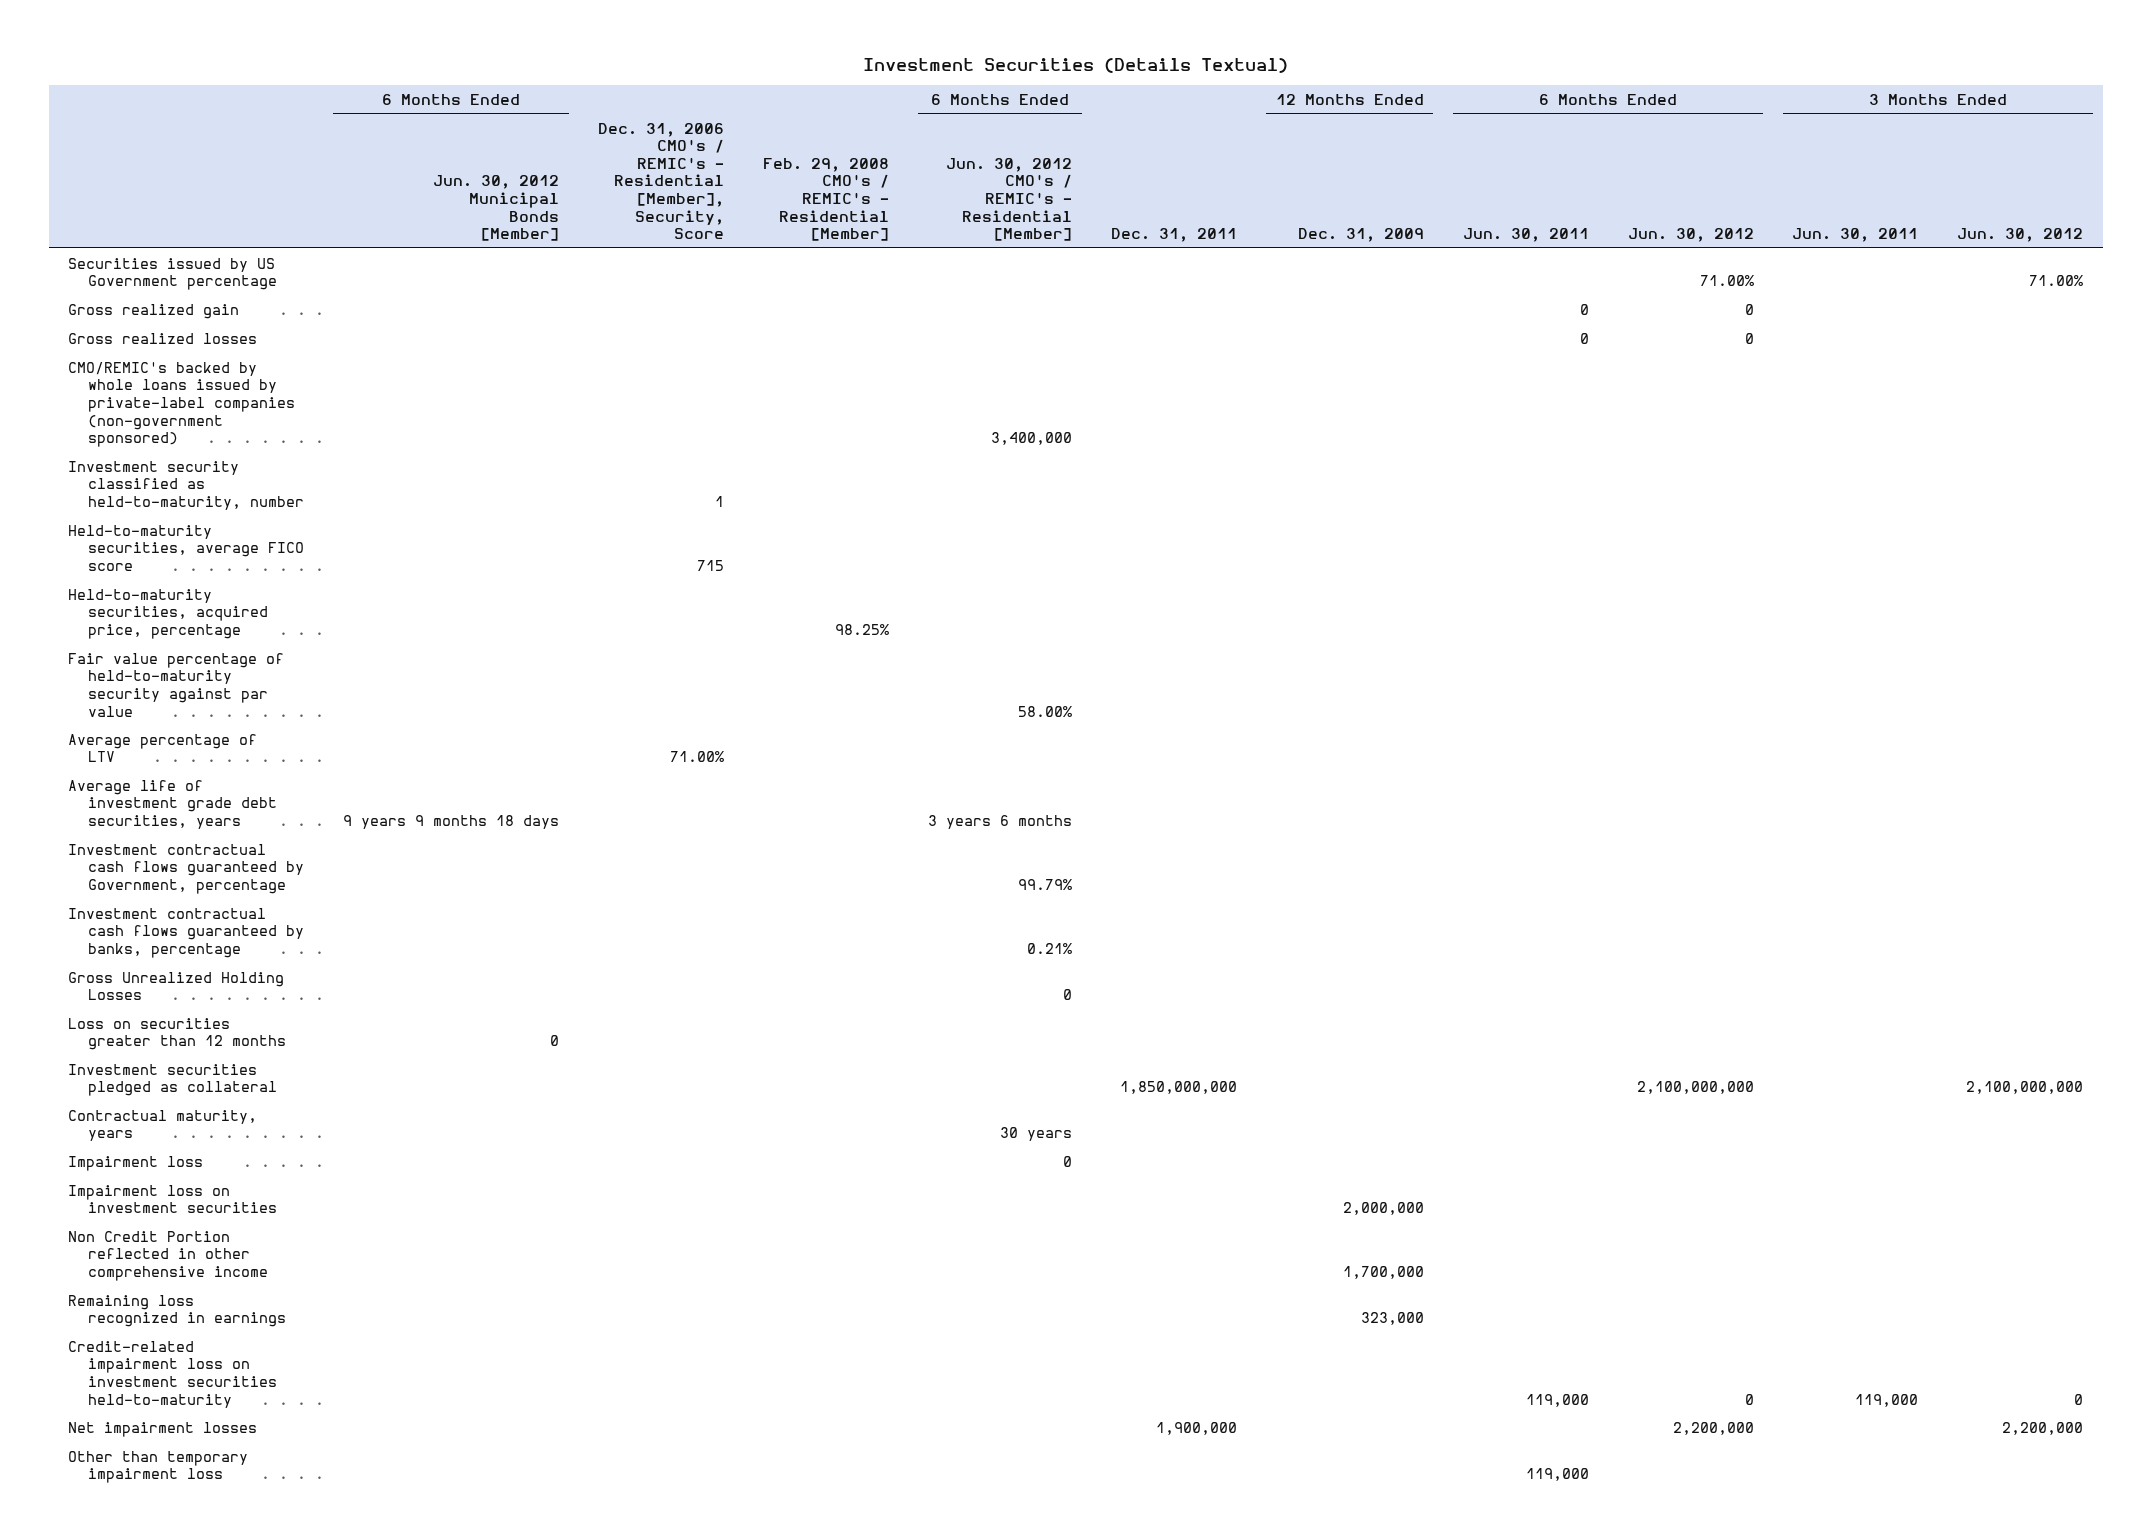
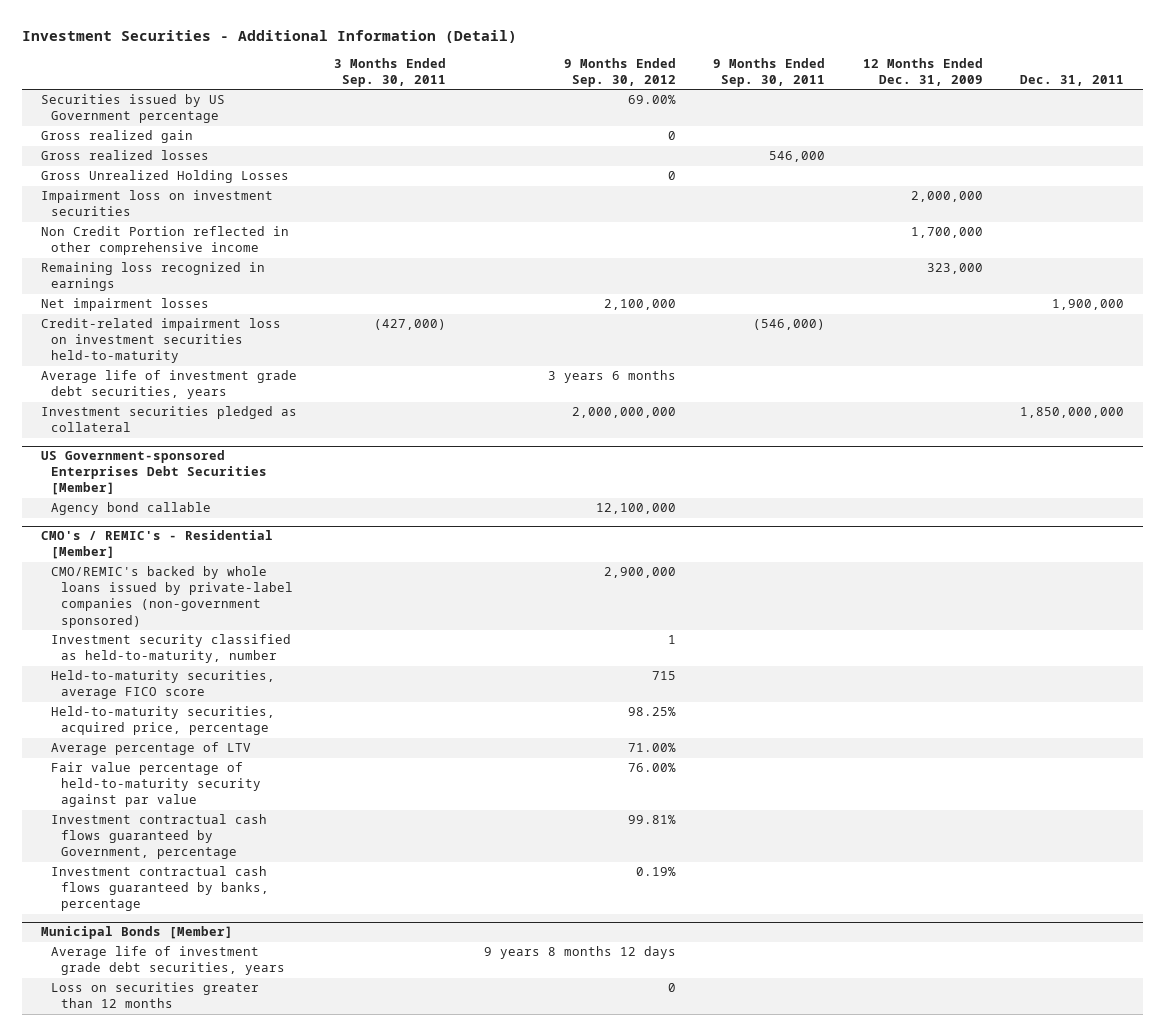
- Investment Securities (Details Textual)
+ Investment Securities - Additional Information (Detail)
- | 6 Months Ended Jun. 30, 2012 Municipal Bonds [Member] | Dec. 31, 2006 CMO's / REMIC's - Residential [Member], Security, Score | Feb. 29, 2008 CMO's / REMIC's - Residential [Member] | 6 Months Ended Jun. 30, 2012 CMO's / REMIC's - Residential [Member] | Dec. 31, 2011 | 12 Months Ended Dec. 31, 2009 | 6 Months Ended Jun. 30, 2011 | 6 Months Ended Jun. 30, 2012 | 3 Months Ended Jun. 30, 2011 | 3 Months Ended Jun. 30, 2012
+ | 3 Months Ended Sep. 30, 2011 | 9 Months Ended Sep. 30, 2012 | 9 Months Ended Sep. 30, 2011 | 12 Months Ended Dec. 31, 2009 | Dec. 31, 2011
- CMO/REMIC's backed by whole loans issued by private-label companies (non-government sponsored) | | | | 3,400,000 | | | | | |
- Investment security classified as held-to-maturity, number | | 1 | | | | | | | |
- Held-to-maturity securities, average FICO score | | 715 | | | | | | | |
- Held-to-maturity securities, acquired price, percentage | | | 98.25% | | | | | | |
- Fair value percentage of held-to-maturity security against par value | | | | 58.00% | | | | | |
- Average percentage of LTV | | 71.00% | | | | | | | |
- Investment contractual cash flows guaranteed by Government, percentage | | | | 99.79% | | | | | |
- Investment contractual cash flows guaranteed by banks, percentage | | | | 0.21% | | | | | |
- Loss on securities greater than 12 months | 0 | | | | | | | | |
- Contractual maturity, years | | | | 30 years | | | | | |
- Impairment loss | | | | 0 | | | | | |
- Other than temporary impairment loss | | | | | | | 119,000 | | |
moved down: Credit-related impairment loss on investment securities held-to-maturity | (427,000) | | (546,000) | |
moved down: Average life of investment grade debt securities, years | | 3 years 6 months | | |
moved down: Investment securities pledged as collateral | | 2,000,000,000 | | | 1,850,000,000
+ US Government-sponsored Enterprises Debt Securities [Member]
+ Agency bond callable | | 12,100,000 | | |
+ CMO's / REMIC's - Residential [Member]
+ CMO/REMIC's backed by whole loans issued by private-label companies (non-government sponsored) | | 2,900,000 | | |
+ Investment security classified as held-to-maturity, number | | 1 | | |
+ Held-to-maturity securities, average FICO score | | 715 | | |
+ Held-to-maturity securities, acquired price, percentage | | 98.25% | | |
+ Average percentage of LTV | | 71.00% | | |
+ Fair value percentage of held-to-maturity security against par value | | 76.00% | | |
+ Investment contractual cash flows guaranteed by Government, percentage | | 99.81% | | |
+ Investment contractual cash flows guaranteed by banks, percentage | | 0.19% | | |
+ Municipal Bonds [Member]
+ Average life of investment grade debt securities, years | | 9 years 8 months 12 days | | |
+ Loss on securities greater than 12 months | | 0 | | |

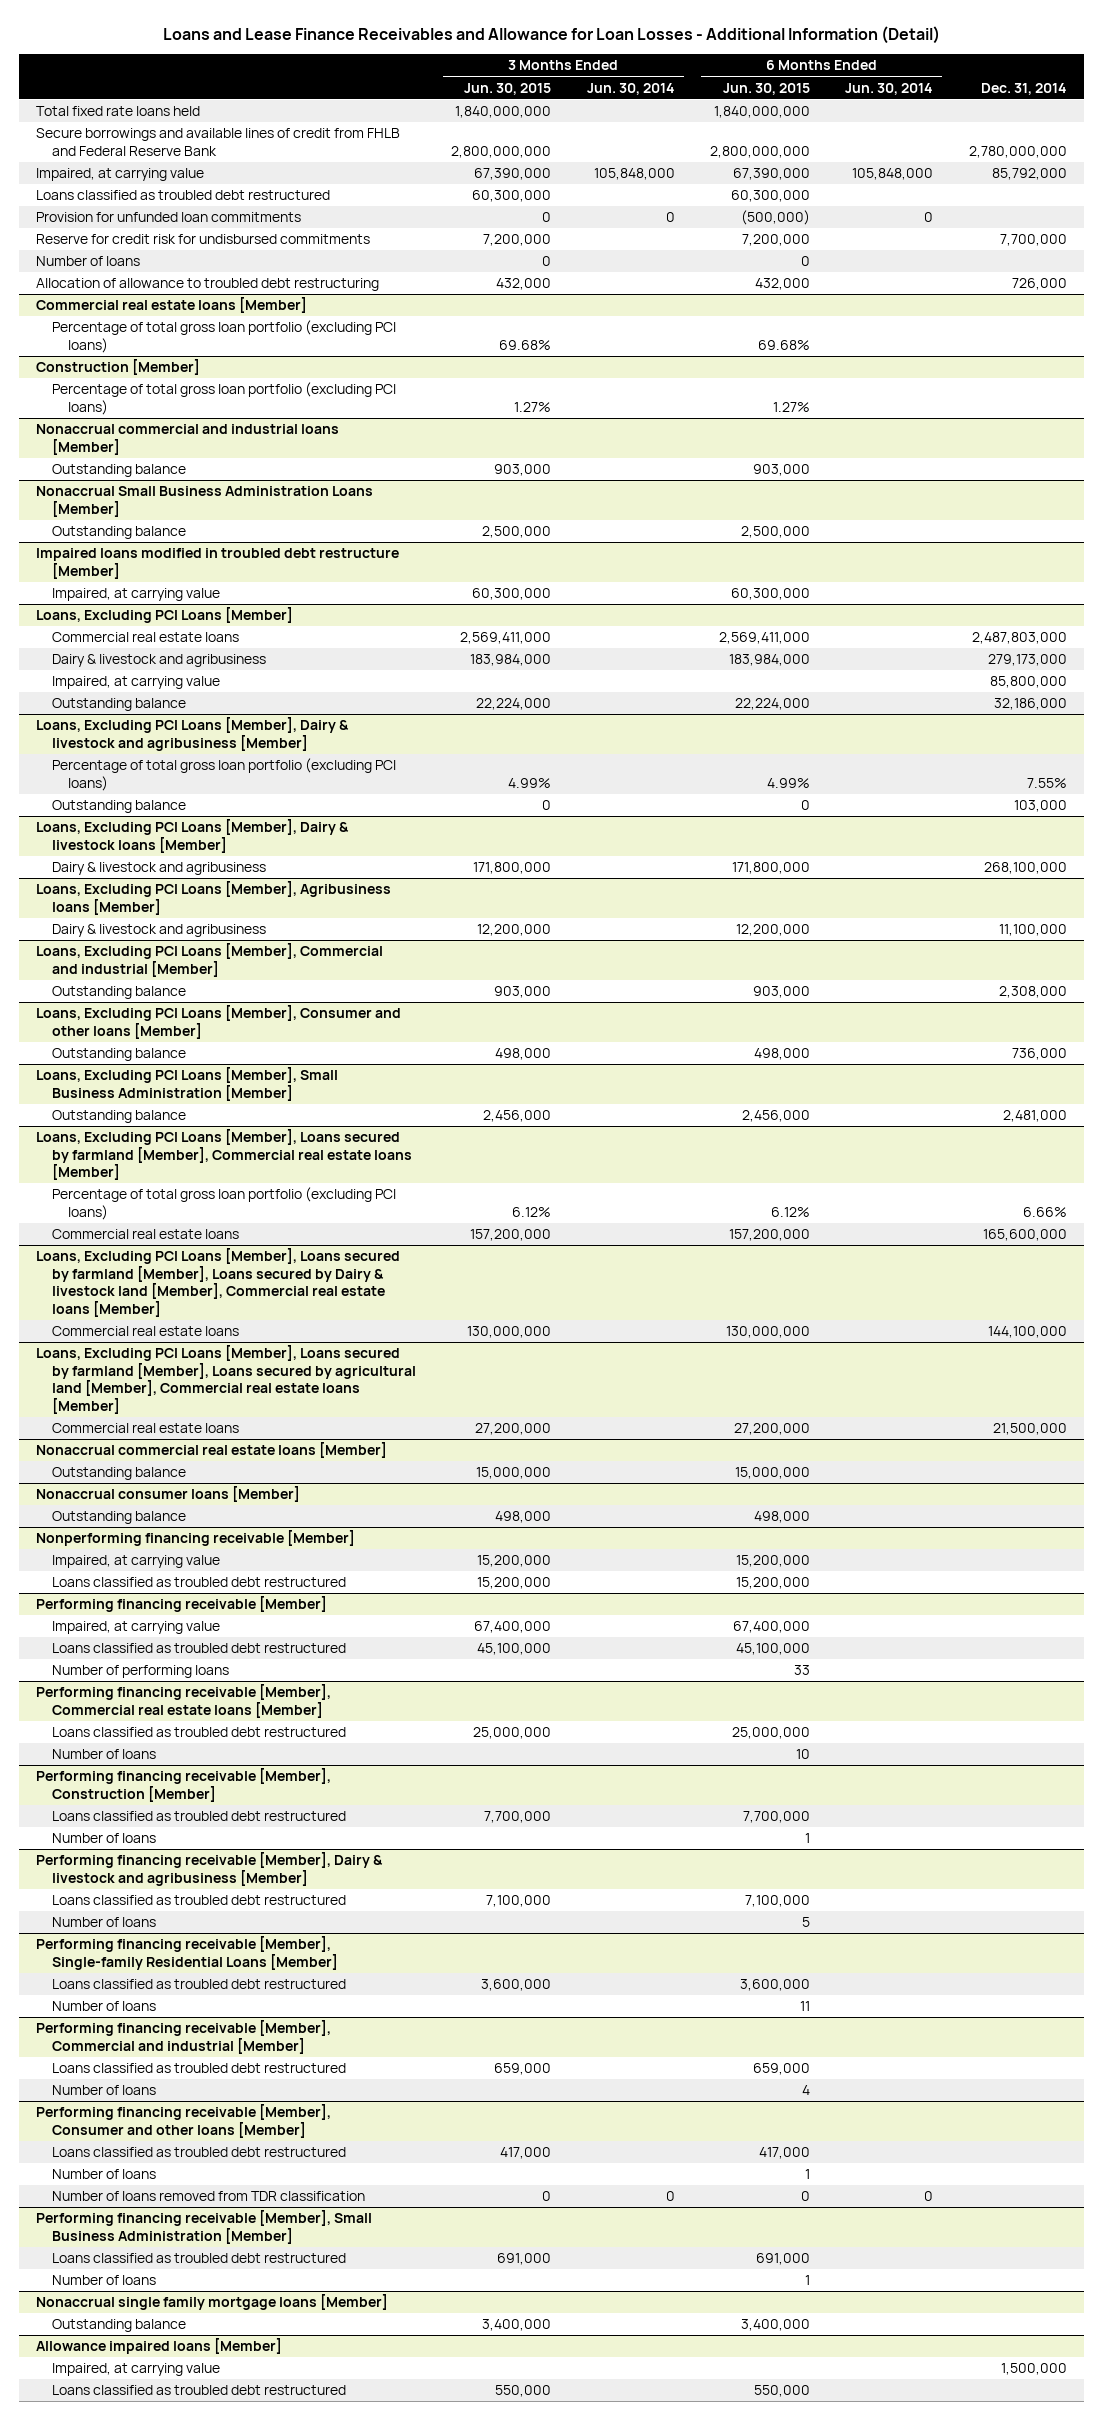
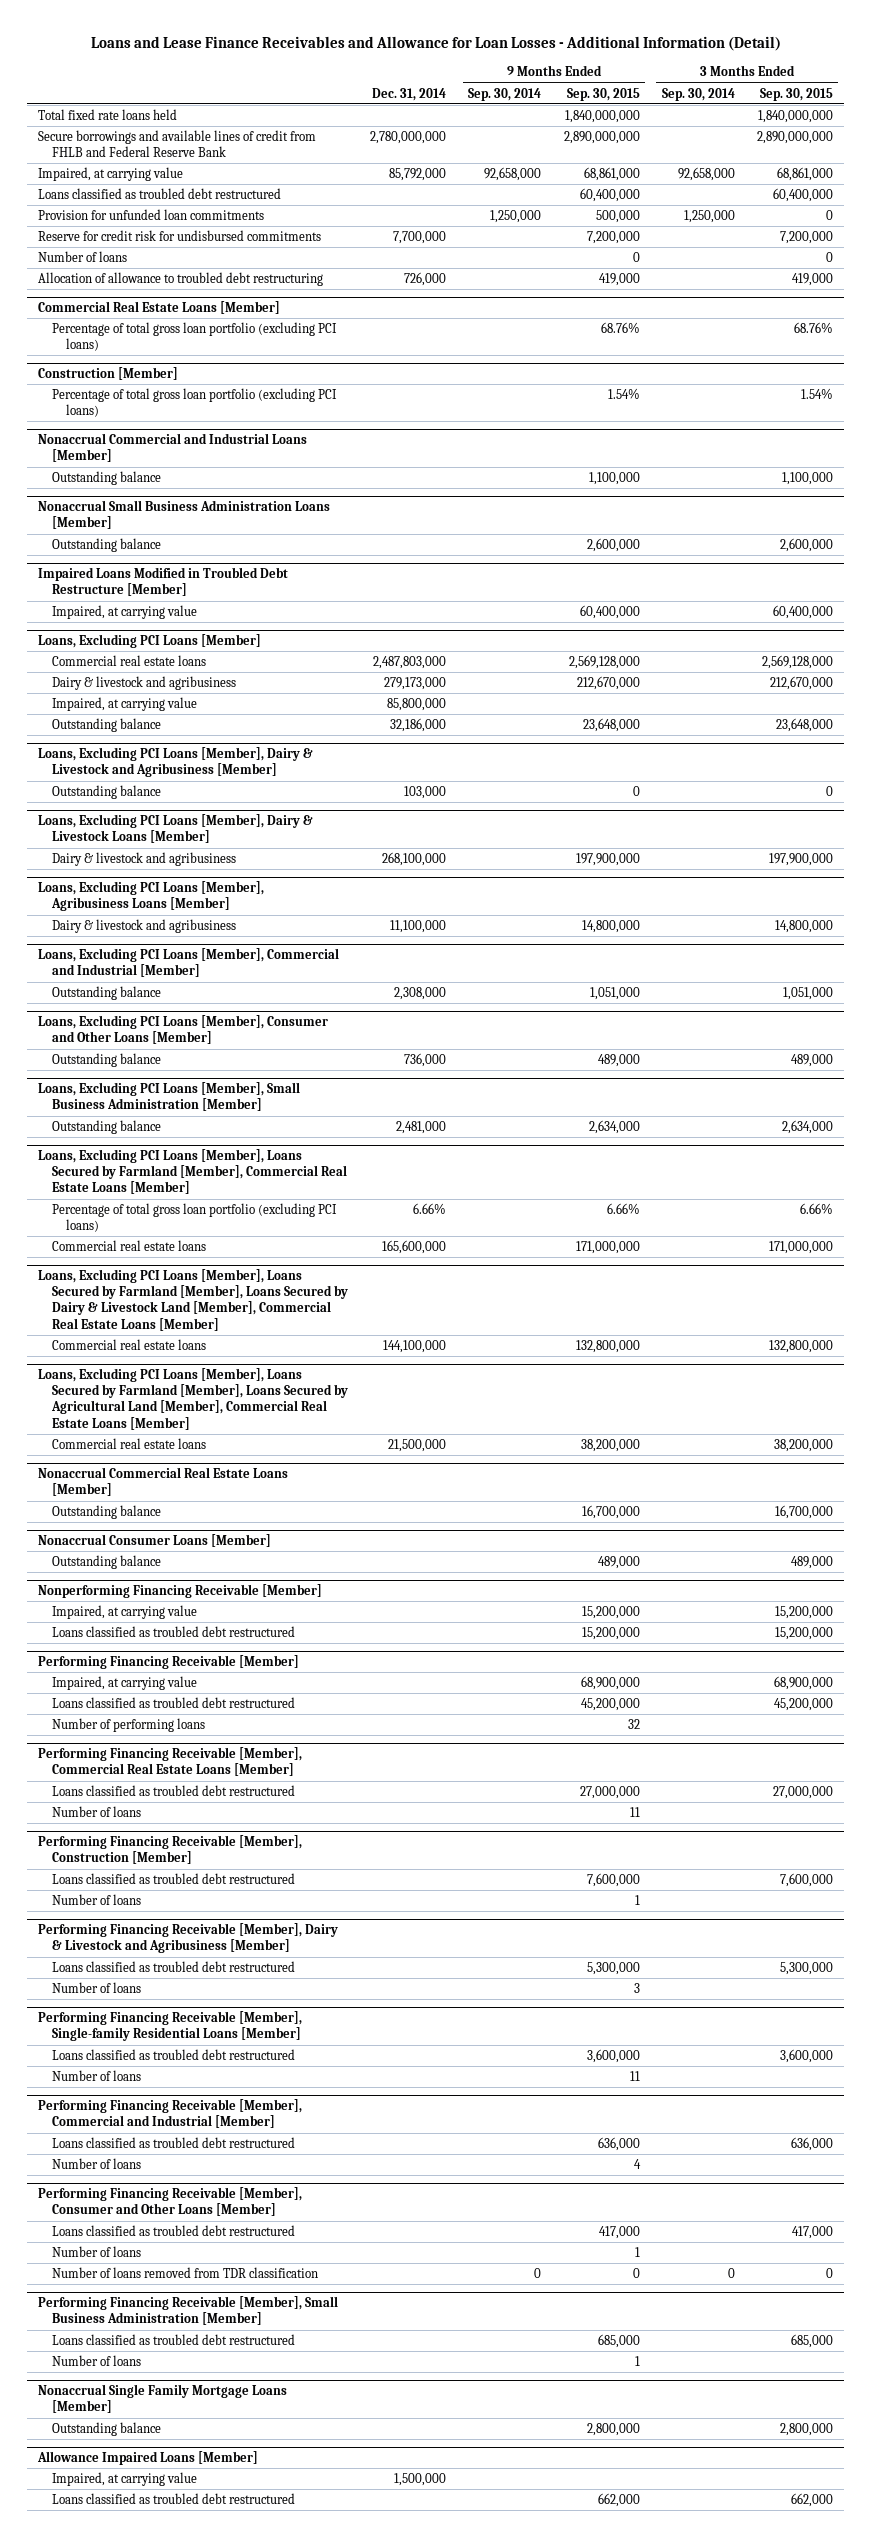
- | 3 Months Ended Jun. 30, 2015 | 3 Months Ended Jun. 30, 2014 | 6 Months Ended Jun. 30, 2015 | 6 Months Ended Jun. 30, 2014 | Dec. 31, 2014
+ | Dec. 31, 2014 | 9 Months Ended Sep. 30, 2014 | 9 Months Ended Sep. 30, 2015 | 3 Months Ended Sep. 30, 2014 | 3 Months Ended Sep. 30, 2015
- Commercial real estate loans [Member]
+ Commercial Real Estate Loans [Member]
- Nonaccrual commercial and industrial loans [Member]
+ Nonaccrual Commercial and Industrial Loans [Member]
- Impaired loans modified in troubled debt restructure [Member]
+ Impaired Loans Modified in Troubled Debt Restructure [Member]
- Loans, Excluding PCI Loans [Member], Dairy & livestock and agribusiness [Member]
- Percentage of total gross loan portfolio (excluding PCI loans) | 4.99% | | 4.99% | | 7.55%
+ Loans, Excluding PCI Loans [Member], Dairy & Livestock and Agribusiness [Member]
- Loans, Excluding PCI Loans [Member], Dairy & livestock loans [Member]
+ Loans, Excluding PCI Loans [Member], Dairy & Livestock Loans [Member]
- Loans, Excluding PCI Loans [Member], Agribusiness loans [Member]
+ Loans, Excluding PCI Loans [Member], Agribusiness Loans [Member]
- Loans, Excluding PCI Loans [Member], Commercial and industrial [Member]
+ Loans, Excluding PCI Loans [Member], Commercial and Industrial [Member]
- Loans, Excluding PCI Loans [Member], Consumer and other loans [Member]
+ Loans, Excluding PCI Loans [Member], Consumer and Other Loans [Member]
- Loans, Excluding PCI Loans [Member], Loans secured by farmland [Member], Commercial real estate loans [Member]
+ Loans, Excluding PCI Loans [Member], Loans Secured by Farmland [Member], Commercial Real Estate Loans [Member]
- Loans, Excluding PCI Loans [Member], Loans secured by farmland [Member], Loans secured by Dairy & livestock land [Member], Commercial real estate loans [Member]
+ Loans, Excluding PCI Loans [Member], Loans Secured by Farmland [Member], Loans Secured by Dairy & Livestock Land [Member], Commercial Real Estate Loans [Member]
- Loans, Excluding PCI Loans [Member], Loans secured by farmland [Member], Loans secured by agricultural land [Member], Commercial real estate loans [Member]
+ Loans, Excluding PCI Loans [Member], Loans Secured by Farmland [Member], Loans Secured by Agricultural Land [Member], Commercial Real Estate Loans [Member]
- Nonaccrual commercial real estate loans [Member]
+ Nonaccrual Commercial Real Estate Loans [Member]
- Nonaccrual consumer loans [Member]
+ Nonaccrual Consumer Loans [Member]
- Nonperforming financing receivable [Member]
+ Nonperforming Financing Receivable [Member]
- Performing financing receivable [Member]
+ Performing Financing Receivable [Member]
- Performing financing receivable [Member], Commercial real estate loans [Member]
+ Performing Financing Receivable [Member], Commercial Real Estate Loans [Member]
- Performing financing receivable [Member], Construction [Member]
+ Performing Financing Receivable [Member], Construction [Member]
- Performing financing receivable [Member], Dairy & livestock and agribusiness [Member]
+ Performing Financing Receivable [Member], Dairy & Livestock and Agribusiness [Member]
- Performing financing receivable [Member], Single-family Residential Loans [Member]
+ Performing Financing Receivable [Member], Single-family Residential Loans [Member]
- Performing financing receivable [Member], Commercial and industrial [Member]
+ Performing Financing Receivable [Member], Commercial and Industrial [Member]
- Performing financing receivable [Member], Consumer and other loans [Member]
+ Performing Financing Receivable [Member], Consumer and Other Loans [Member]
- Performing financing receivable [Member], Small Business Administration [Member]
+ Performing Financing Receivable [Member], Small Business Administration [Member]
- Nonaccrual single family mortgage loans [Member]
+ Nonaccrual Single Family Mortgage Loans [Member]
- Allowance impaired loans [Member]
+ Allowance Impaired Loans [Member]

